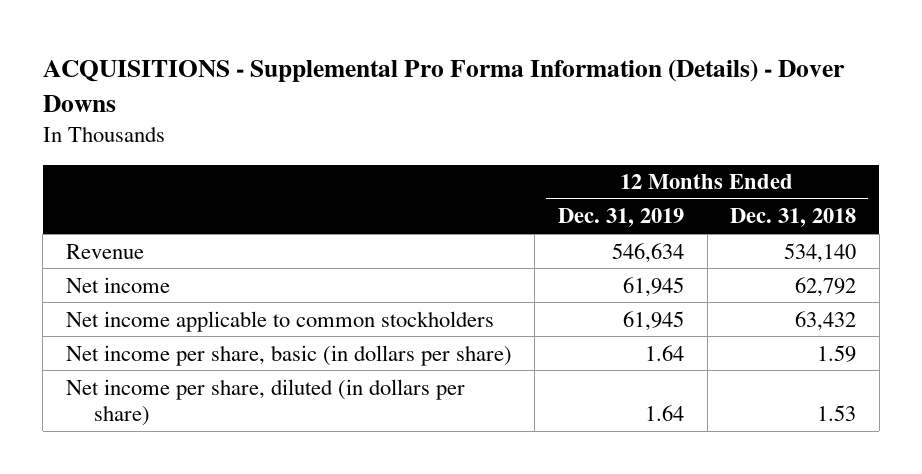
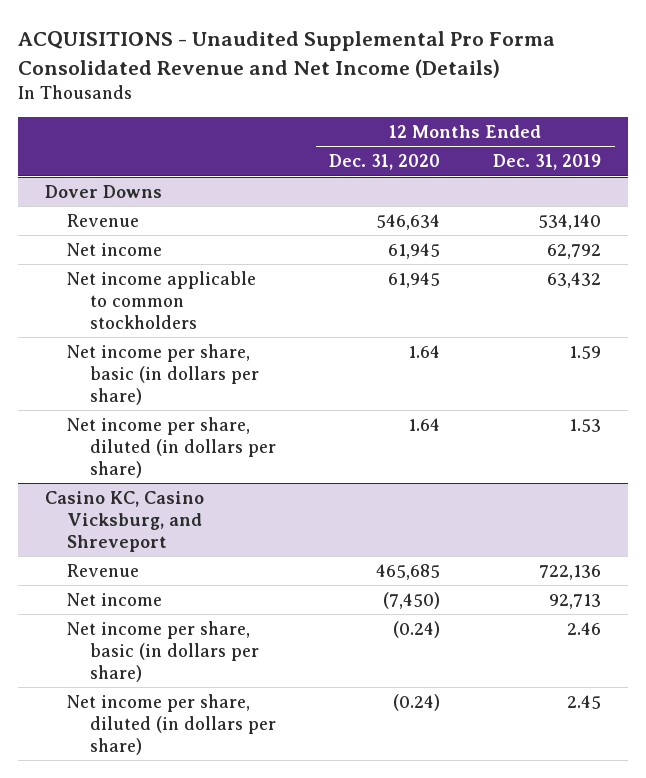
- ACQUISITIONS - Supplemental Pro Forma Information (Details) - Dover Downs
+ ACQUISITIONS - Unaudited Supplemental Pro Forma Consolidated Revenue and Net Income (Details)
- | 12 Months Ended Dec. 31, 2019 | 12 Months Ended Dec. 31, 2018
+ | 12 Months Ended Dec. 31, 2020 | 12 Months Ended Dec. 31, 2019
- Revenue | 546,634 | 534,140
- Net income | 61,945 | 62,792
- Net income applicable to common stockholders | 61,945 | 63,432
- Net income per share, basic (in dollars per share) | 1.64 | 1.59
- Net income per share, diluted (in dollars per share) | 1.64 | 1.53
+ Dover Downs
+ Revenue | 546,634 | 534,140
+ Net income | 61,945 | 62,792
+ Net income applicable to common stockholders | 61,945 | 63,432
+ Net income per share, basic (in dollars per share) | 1.64 | 1.59
+ Net income per share, diluted (in dollars per share) | 1.64 | 1.53
+ Casino KC, Casino Vicksburg, and Shreveport
+ Revenue | 465,685 | 722,136
+ Net income | (7,450) | 92,713
+ Net income per share, basic (in dollars per share) | (0.24) | 2.46
+ Net income per share, diluted (in dollars per share) | (0.24) | 2.45

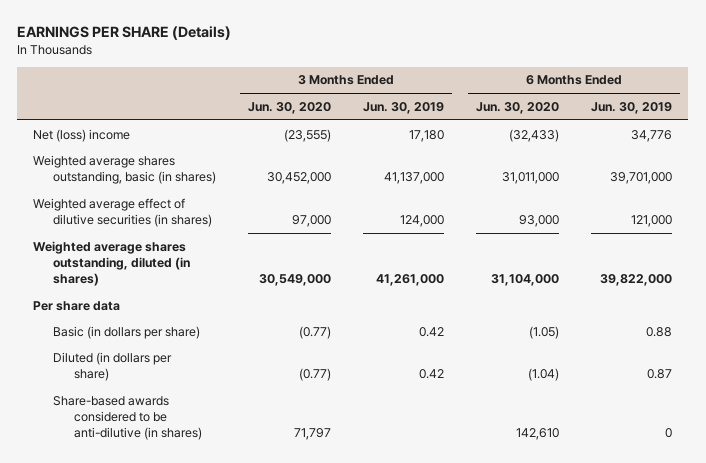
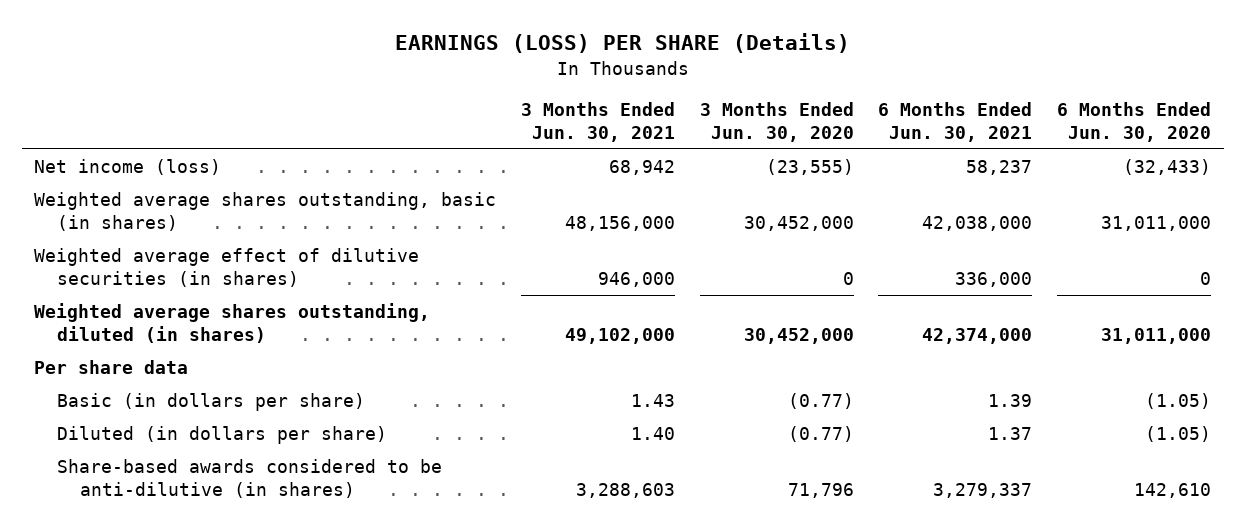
- EARNINGS PER SHARE (Details)
+ EARNINGS (LOSS) PER SHARE (Details)
- | 3 Months Ended Jun. 30, 2020 | 3 Months Ended Jun. 30, 2019 | 6 Months Ended Jun. 30, 2020 | 6 Months Ended Jun. 30, 2019
+ | 3 Months Ended Jun. 30, 2021 | 3 Months Ended Jun. 30, 2020 | 6 Months Ended Jun. 30, 2021 | 6 Months Ended Jun. 30, 2020
- Net (loss) income | (23,555) | 17,180 | (32,433) | 34,776
+ Net income (loss) | 68,942 | (23,555) | 58,237 | (32,433)
- Weighted average effect of dilutive securities (in shares) | 97,000 | 124,000 | 93,000 | 121,000
- Weighted average shares outstanding, diluted (in shares) | 30,549,000 | 41,261,000 | 31,104,000 | 39,822,000
+ Weighted average effect of dilutive securities (in shares) | 946,000 | 0 | 336,000 | 0
+ Weighted average shares outstanding, diluted (in shares) | 49,102,000 | 30,452,000 | 42,374,000 | 31,011,000
- Diluted (in dollars per share) | (0.77) | 0.42 | (1.04) | 0.87
- Share-based awards considered to be anti-dilutive (in shares) | 71,797 | | 142,610 | 0
+ Diluted (in dollars per share) | 1.40 | (0.77) | 1.37 | (1.05)
+ Share-based awards considered to be anti-dilutive (in shares) | 3,288,603 | 71,796 | 3,279,337 | 142,610

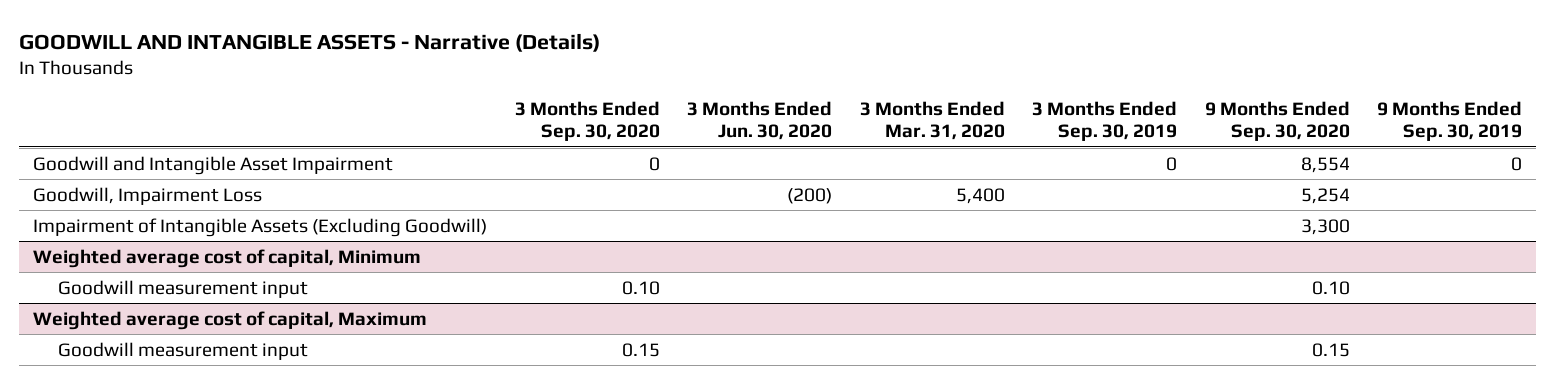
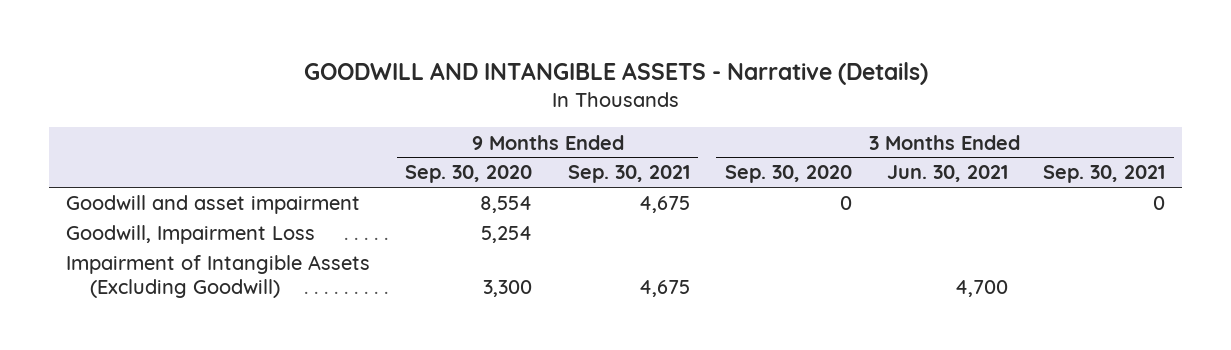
- | 3 Months Ended Sep. 30, 2020 | 3 Months Ended Jun. 30, 2020 | 3 Months Ended Mar. 31, 2020 | 3 Months Ended Sep. 30, 2019 | 9 Months Ended Sep. 30, 2020 | 9 Months Ended Sep. 30, 2019
+ | 9 Months Ended Sep. 30, 2020 | 9 Months Ended Sep. 30, 2021 | 3 Months Ended Sep. 30, 2020 | 3 Months Ended Jun. 30, 2021 | 3 Months Ended Sep. 30, 2021
- Goodwill and Intangible Asset Impairment | 0 | | | 0 | 8,554 | 0
+ Goodwill and asset impairment | 8,554 | 4,675 | 0 | | 0
- Weighted average cost of capital, Minimum
- Goodwill measurement input | 0.10 | | | | 0.10 |
- Weighted average cost of capital, Maximum
- Goodwill measurement input | 0.15 | | | | 0.15 |

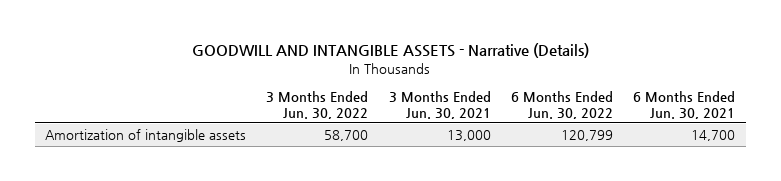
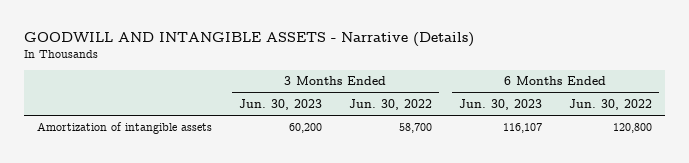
- | 3 Months Ended Jun. 30, 2022 | 3 Months Ended Jun. 30, 2021 | 6 Months Ended Jun. 30, 2022 | 6 Months Ended Jun. 30, 2021
+ | 3 Months Ended Jun. 30, 2023 | 3 Months Ended Jun. 30, 2022 | 6 Months Ended Jun. 30, 2023 | 6 Months Ended Jun. 30, 2022
- Amortization of intangible assets | 58,700 | 13,000 | 120,799 | 14,700
+ Amortization of intangible assets | 60,200 | 58,700 | 116,107 | 120,800

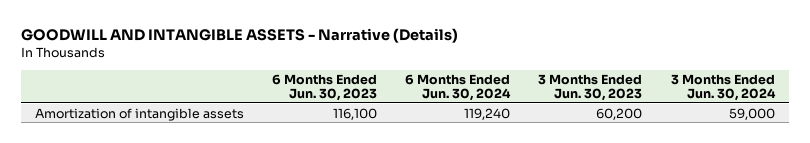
- | 3 Months Ended Jun. 30, 2023 | 3 Months Ended Jun. 30, 2022 | 6 Months Ended Jun. 30, 2023 | 6 Months Ended Jun. 30, 2022
+ | 6 Months Ended Jun. 30, 2023 | 6 Months Ended Jun. 30, 2024 | 3 Months Ended Jun. 30, 2023 | 3 Months Ended Jun. 30, 2024
- Amortization of intangible assets | 60,200 | 58,700 | 116,107 | 120,800
+ Amortization of intangible assets | 116,100 | 119,240 | 60,200 | 59,000

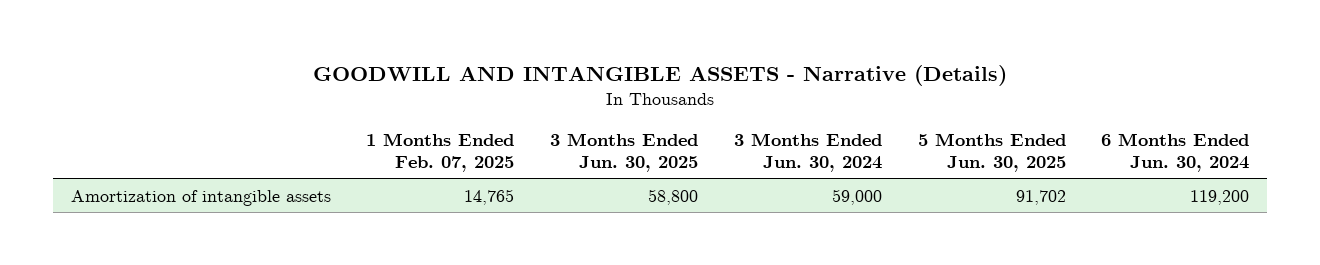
- | 6 Months Ended Jun. 30, 2023 | 6 Months Ended Jun. 30, 2024 | 3 Months Ended Jun. 30, 2023 | 3 Months Ended Jun. 30, 2024
+ | 1 Months Ended Feb. 07, 2025 | 3 Months Ended Jun. 30, 2025 | 3 Months Ended Jun. 30, 2024 | 5 Months Ended Jun. 30, 2025 | 6 Months Ended Jun. 30, 2024
- Amortization of intangible assets | 116,100 | 119,240 | 60,200 | 59,000
+ Amortization of intangible assets | 14,765 | 58,800 | 59,000 | 91,702 | 119,200

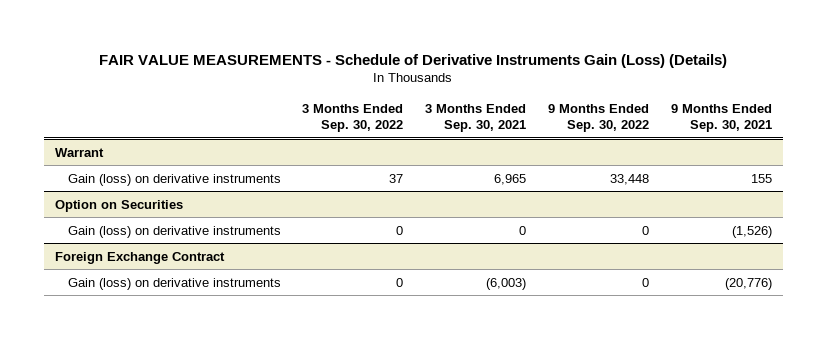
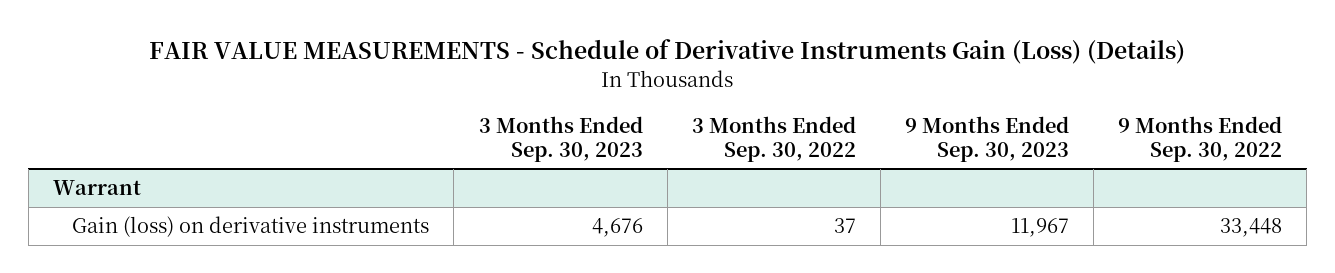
- | 3 Months Ended Sep. 30, 2022 | 3 Months Ended Sep. 30, 2021 | 9 Months Ended Sep. 30, 2022 | 9 Months Ended Sep. 30, 2021
+ | 3 Months Ended Sep. 30, 2023 | 3 Months Ended Sep. 30, 2022 | 9 Months Ended Sep. 30, 2023 | 9 Months Ended Sep. 30, 2022
- Option on Securities
- Gain (loss) on derivative instruments | 0 | 0 | 0 | (1,526)
- Foreign Exchange Contract
- Gain (loss) on derivative instruments | 0 | (6,003) | 0 | (20,776)

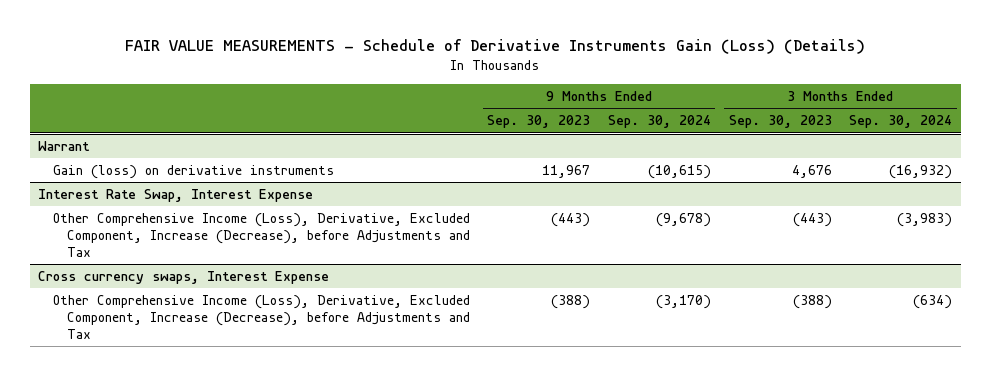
- | 3 Months Ended Sep. 30, 2023 | 3 Months Ended Sep. 30, 2022 | 9 Months Ended Sep. 30, 2023 | 9 Months Ended Sep. 30, 2022
+ | 9 Months Ended Sep. 30, 2023 | 9 Months Ended Sep. 30, 2024 | 3 Months Ended Sep. 30, 2023 | 3 Months Ended Sep. 30, 2024
+ Interest Rate Swap, Interest Expense
+ Other Comprehensive Income (Loss), Derivative, Excluded Component, Increase (Decrease), before Adjustments and Tax | (443) | (9,678) | (443) | (3,983)
+ Cross currency swaps, Interest Expense
+ Other Comprehensive Income (Loss), Derivative, Excluded Component, Increase (Decrease), before Adjustments and Tax | (388) | (3,170) | (388) | (634)

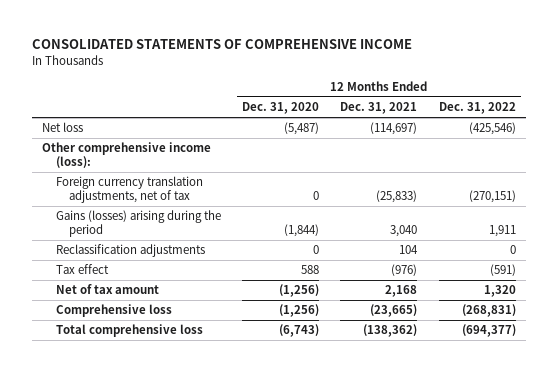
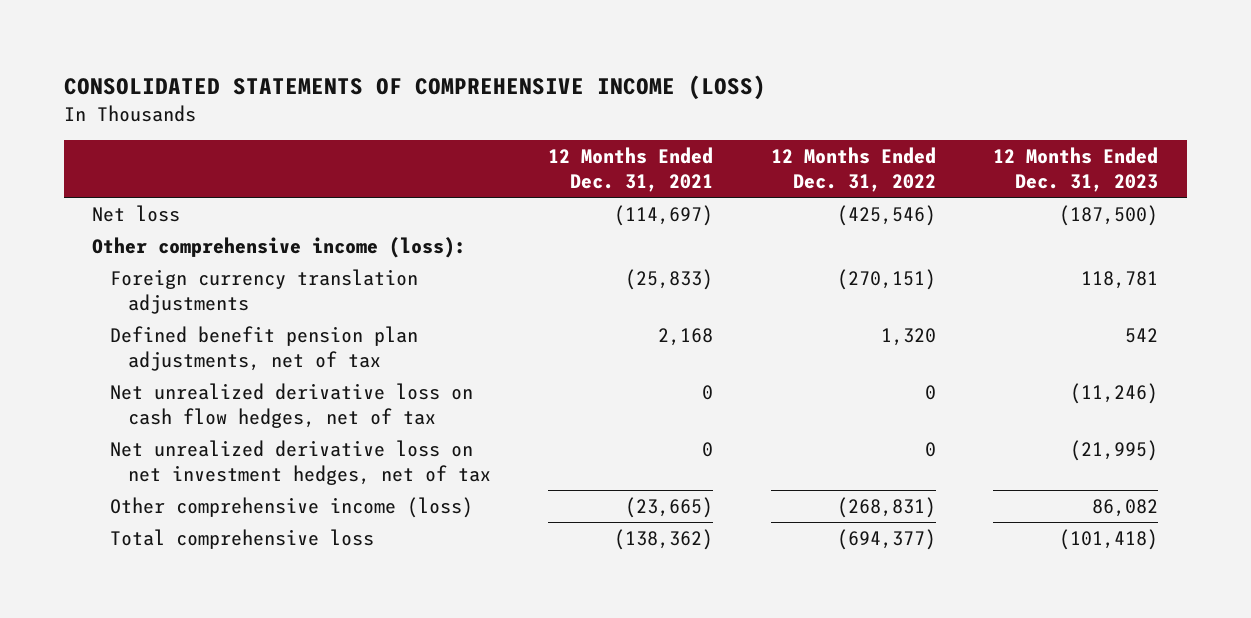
- CONSOLIDATED STATEMENTS OF COMPREHENSIVE INCOME
+ CONSOLIDATED STATEMENTS OF COMPREHENSIVE INCOME (LOSS)
- | 12 Months Ended Dec. 31, 2020 | 12 Months Ended Dec. 31, 2021 | 12 Months Ended Dec. 31, 2022
+ | 12 Months Ended Dec. 31, 2021 | 12 Months Ended Dec. 31, 2022 | 12 Months Ended Dec. 31, 2023
- Foreign currency translation adjustments, net of tax | 0 | (25,833) | (270,151)
- Gains (losses) arising during the period | (1,844) | 3,040 | 1,911
- Reclassification adjustments | 0 | 104 | 0
- Tax effect | 588 | (976) | (591)
- Net of tax amount | (1,256) | 2,168 | 1,320
- Comprehensive loss | (1,256) | (23,665) | (268,831)
+ Foreign currency translation adjustments | (25,833) | (270,151) | 118,781
+ Defined benefit pension plan adjustments, net of tax | 2,168 | 1,320 | 542
+ Net unrealized derivative loss on cash flow hedges, net of tax | 0 | 0 | (11,246)
+ Net unrealized derivative loss on net investment hedges, net of tax | 0 | 0 | (21,995)
+ Other comprehensive income (loss) | (23,665) | (268,831) | 86,082

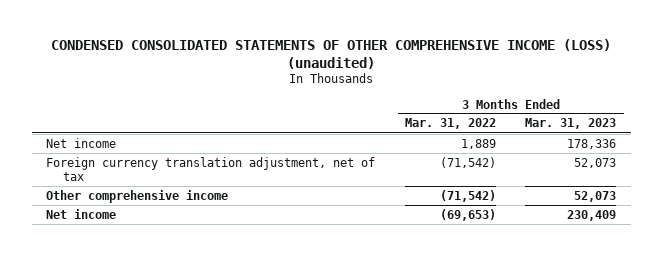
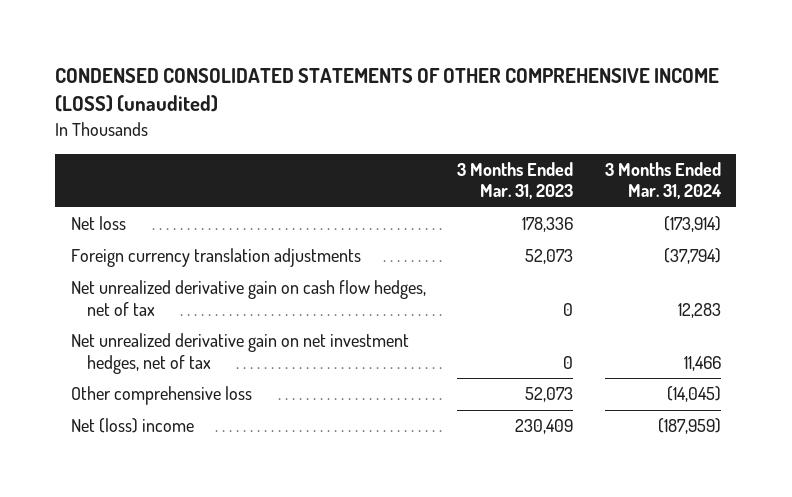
- | 3 Months Ended Mar. 31, 2022 | 3 Months Ended Mar. 31, 2023
+ | 3 Months Ended Mar. 31, 2023 | 3 Months Ended Mar. 31, 2024
- Net income | 1,889 | 178,336
- Foreign currency translation adjustment, net of tax | (71,542) | 52,073
- Other comprehensive income | (71,542) | 52,073
- Net income | (69,653) | 230,409
+ Net loss | 178,336 | (173,914)
+ Foreign currency translation adjustments | 52,073 | (37,794)
+ Net unrealized derivative gain on cash flow hedges, net of tax | 0 | 12,283
+ Net unrealized derivative gain on net investment hedges, net of tax | 0 | 11,466
+ Other comprehensive loss | 52,073 | (14,045)
+ Net (loss) income | 230,409 | (187,959)

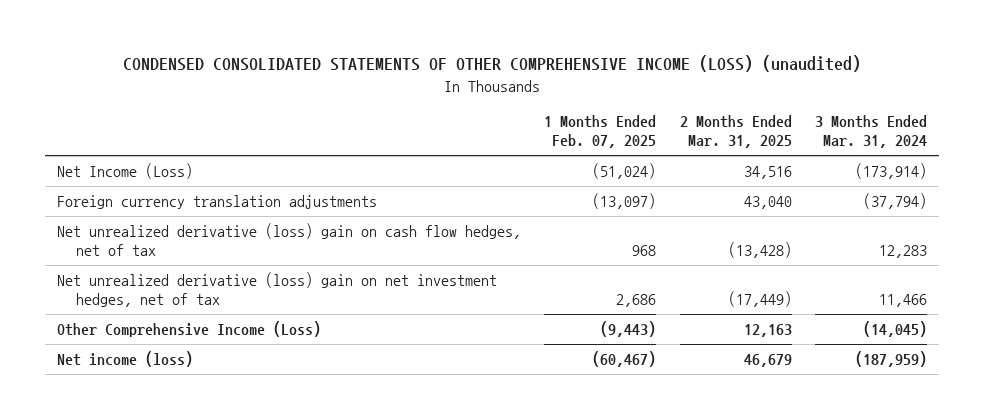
- | 3 Months Ended Mar. 31, 2023 | 3 Months Ended Mar. 31, 2024
+ | 1 Months Ended Feb. 07, 2025 | 2 Months Ended Mar. 31, 2025 | 3 Months Ended Mar. 31, 2024
- Net loss | 178,336 | (173,914)
+ Net Income (Loss) | (51,024) | 34,516 | (173,914)
- Net unrealized derivative gain on cash flow hedges, net of tax | 0 | 12,283
- Net unrealized derivative gain on net investment hedges, net of tax | 0 | 11,466
- Other comprehensive loss | 52,073 | (14,045)
- Net (loss) income | 230,409 | (187,959)
+ Net unrealized derivative (loss) gain on cash flow hedges, net of tax | 968 | (13,428) | 12,283
+ Net unrealized derivative (loss) gain on net investment hedges, net of tax | 2,686 | (17,449) | 11,466
+ Other Comprehensive Income (Loss) | (9,443) | 12,163 | (14,045)
+ Net income (loss) | (60,467) | 46,679 | (187,959)

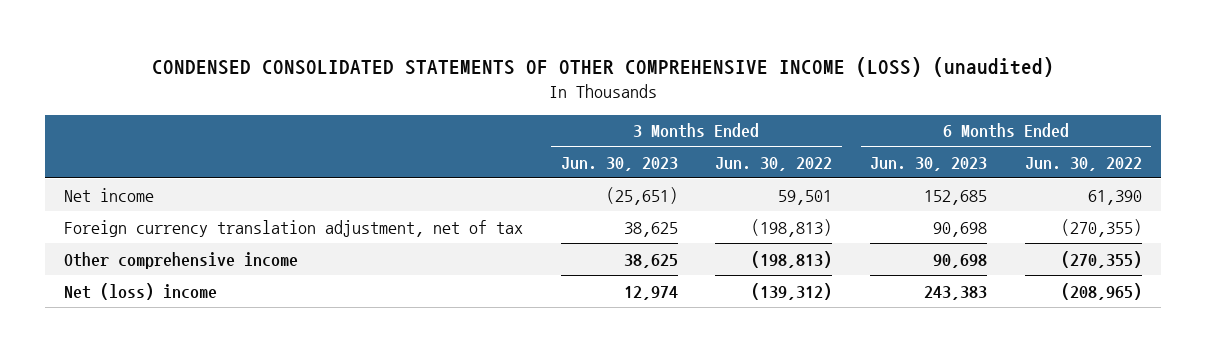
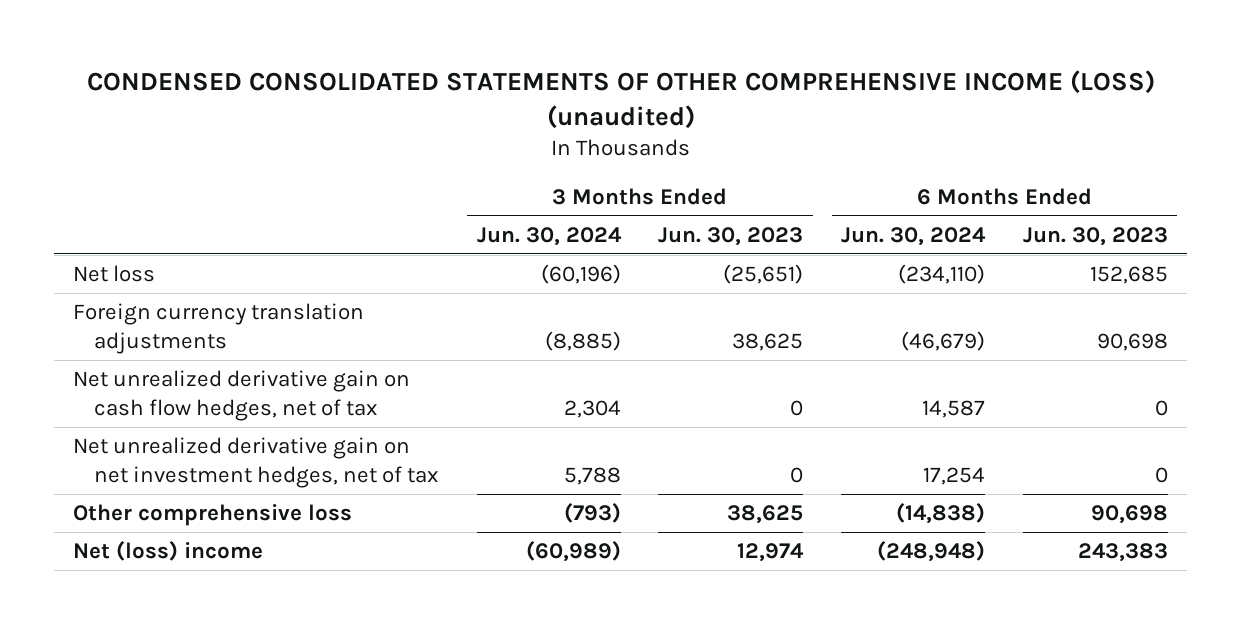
- | 3 Months Ended Jun. 30, 2023 | 3 Months Ended Jun. 30, 2022 | 6 Months Ended Jun. 30, 2023 | 6 Months Ended Jun. 30, 2022
+ | 3 Months Ended Jun. 30, 2024 | 3 Months Ended Jun. 30, 2023 | 6 Months Ended Jun. 30, 2024 | 6 Months Ended Jun. 30, 2023
- Net income | (25,651) | 59,501 | 152,685 | 61,390
- Foreign currency translation adjustment, net of tax | 38,625 | (198,813) | 90,698 | (270,355)
- Other comprehensive income | 38,625 | (198,813) | 90,698 | (270,355)
+ Net loss | (60,196) | (25,651) | (234,110) | 152,685
+ Foreign currency translation adjustments | (8,885) | 38,625 | (46,679) | 90,698
+ Net unrealized derivative gain on cash flow hedges, net of tax | 2,304 | 0 | 14,587 | 0
+ Net unrealized derivative gain on net investment hedges, net of tax | 5,788 | 0 | 17,254 | 0
+ Other comprehensive loss | (793) | 38,625 | (14,838) | 90,698

